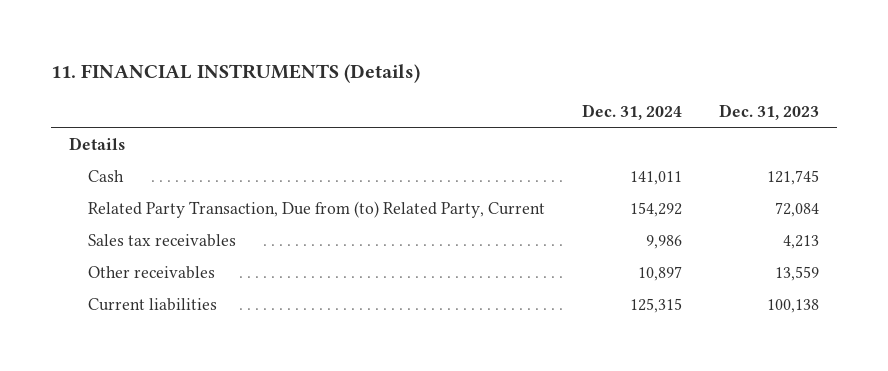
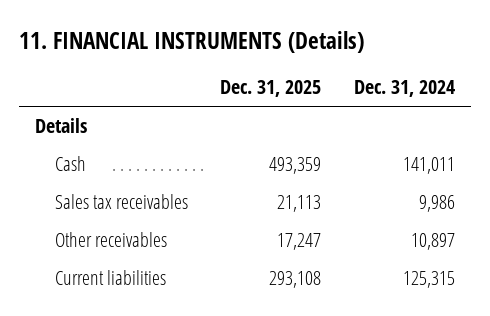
- | Dec. 31, 2024 | Dec. 31, 2023
+ | Dec. 31, 2025 | Dec. 31, 2024
- Related Party Transaction, Due from (to) Related Party, Current | 154,292 | 72,084

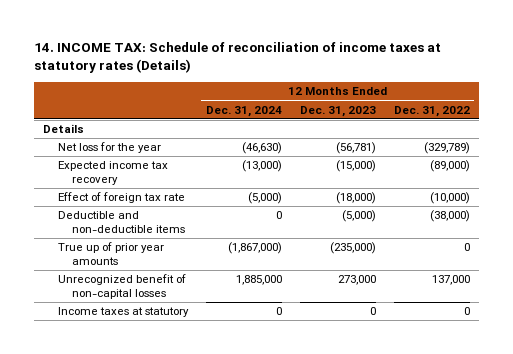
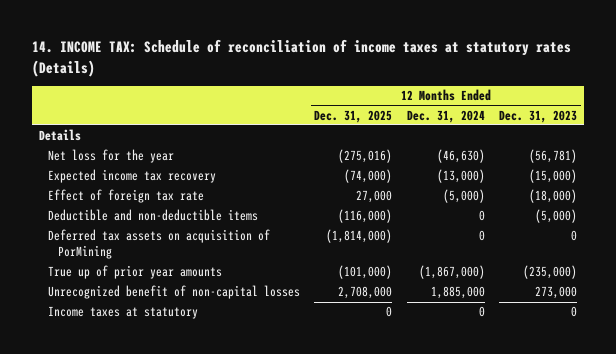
- | 12 Months Ended Dec. 31, 2024 | 12 Months Ended Dec. 31, 2023 | 12 Months Ended Dec. 31, 2022
+ | 12 Months Ended Dec. 31, 2025 | 12 Months Ended Dec. 31, 2024 | 12 Months Ended Dec. 31, 2023
+ Deferred tax assets on acquisition of PorMining | (1,814,000) | 0 | 0

